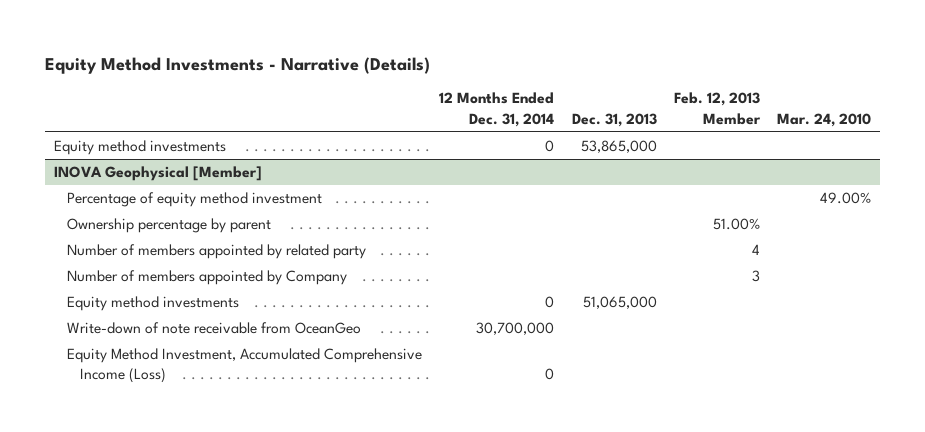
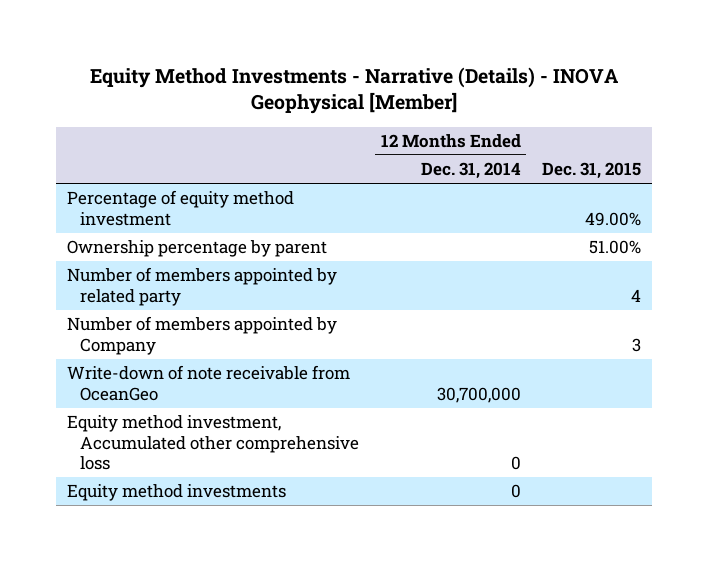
- Equity Method Investments - Narrative (Details)
+ Equity Method Investments - Narrative (Details) - INOVA Geophysical [Member]
- | 12 Months Ended Dec. 31, 2014 | Dec. 31, 2013 | Feb. 12, 2013 Member | Mar. 24, 2010
+ | 12 Months Ended Dec. 31, 2014 | Dec. 31, 2015
+ Percentage of equity method investment | | 49.00%
+ Ownership percentage by parent | | 51.00%
+ Number of members appointed by related party | | 4
+ Number of members appointed by Company | | 3
+ Write-down of note receivable from OceanGeo | 30,700,000 |
+ Equity method investment, Accumulated other comprehensive loss | 0 |
- INOVA Geophysical [Member]
- Percentage of equity method investment | | | | 49.00%
- Ownership percentage by parent | | | 51.00% |
- Number of members appointed by related party | | | 4 |
- Number of members appointed by Company | | | 3 |
- Equity method investments | 0 | 51,065,000 | |
- Write-down of note receivable from OceanGeo | 30,700,000 | | |
- Equity Method Investment, Accumulated Comprehensive Income (Loss) | 0 | | |

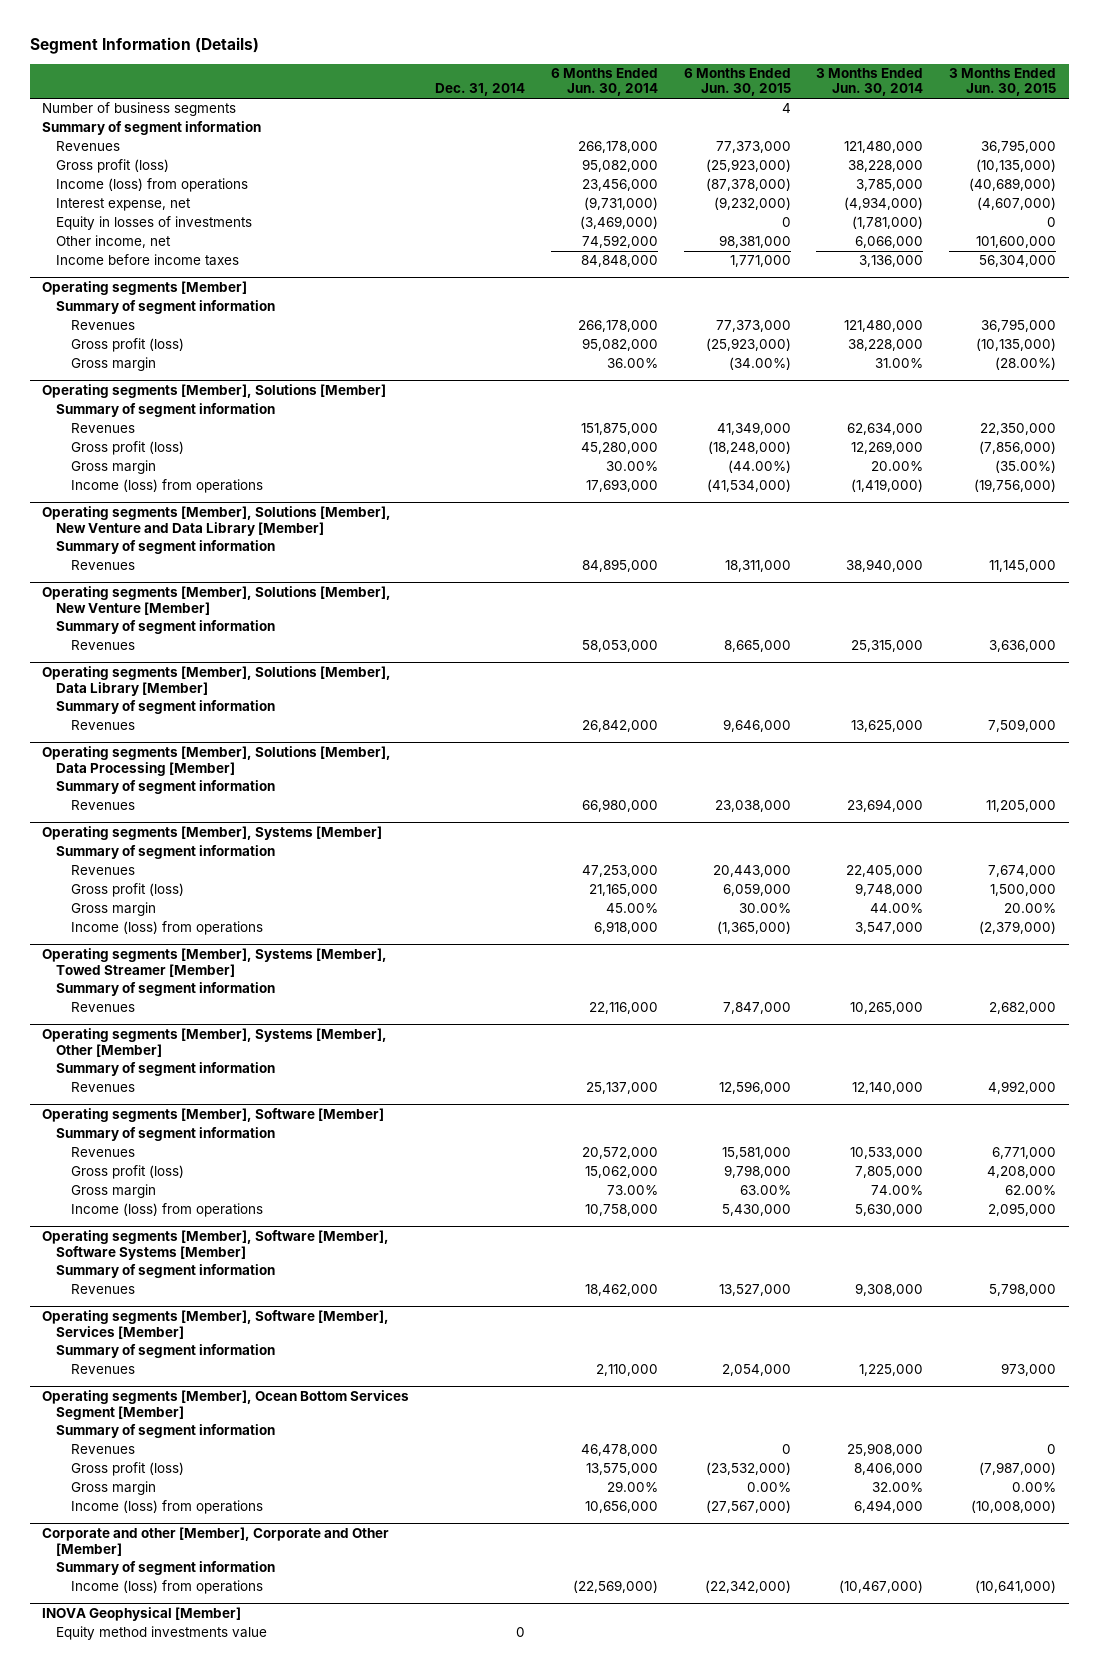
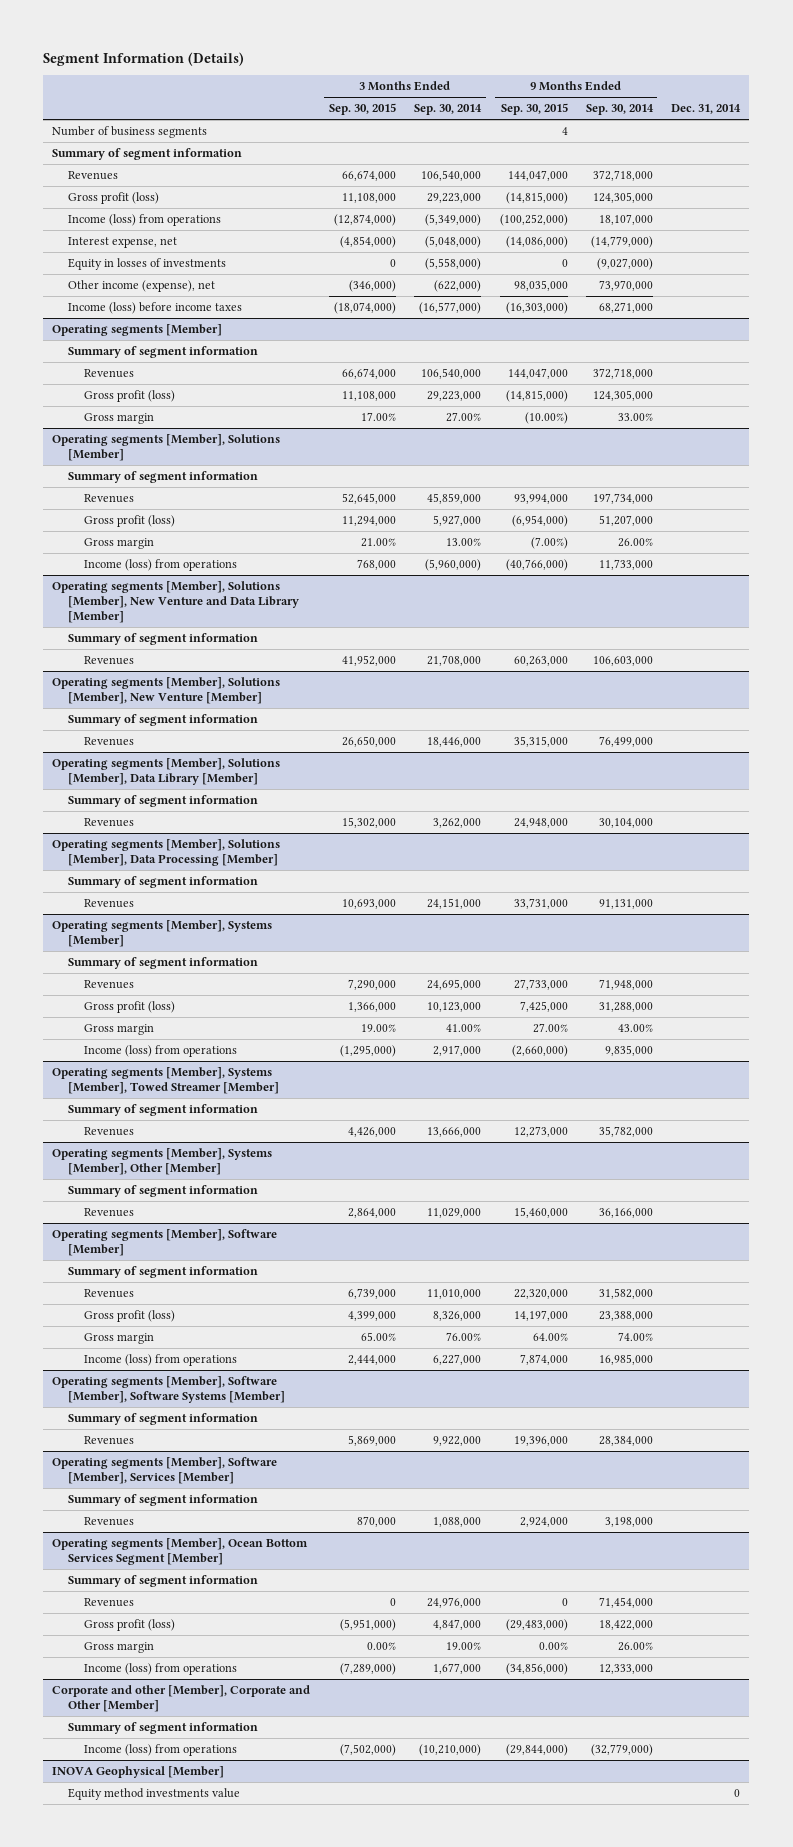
- | Dec. 31, 2014 | 6 Months Ended Jun. 30, 2014 | 6 Months Ended Jun. 30, 2015 | 3 Months Ended Jun. 30, 2014 | 3 Months Ended Jun. 30, 2015
+ | 3 Months Ended Sep. 30, 2015 | 3 Months Ended Sep. 30, 2014 | 9 Months Ended Sep. 30, 2015 | 9 Months Ended Sep. 30, 2014 | Dec. 31, 2014
- Other income, net | | 74,592,000 | 98,381,000 | 6,066,000 | 101,600,000
- Income before income taxes | | 84,848,000 | 1,771,000 | 3,136,000 | 56,304,000
+ Other income (expense), net | (346,000) | (622,000) | 98,035,000 | 73,970,000 |
+ Income (loss) before income taxes | (18,074,000) | (16,577,000) | (16,303,000) | 68,271,000 |

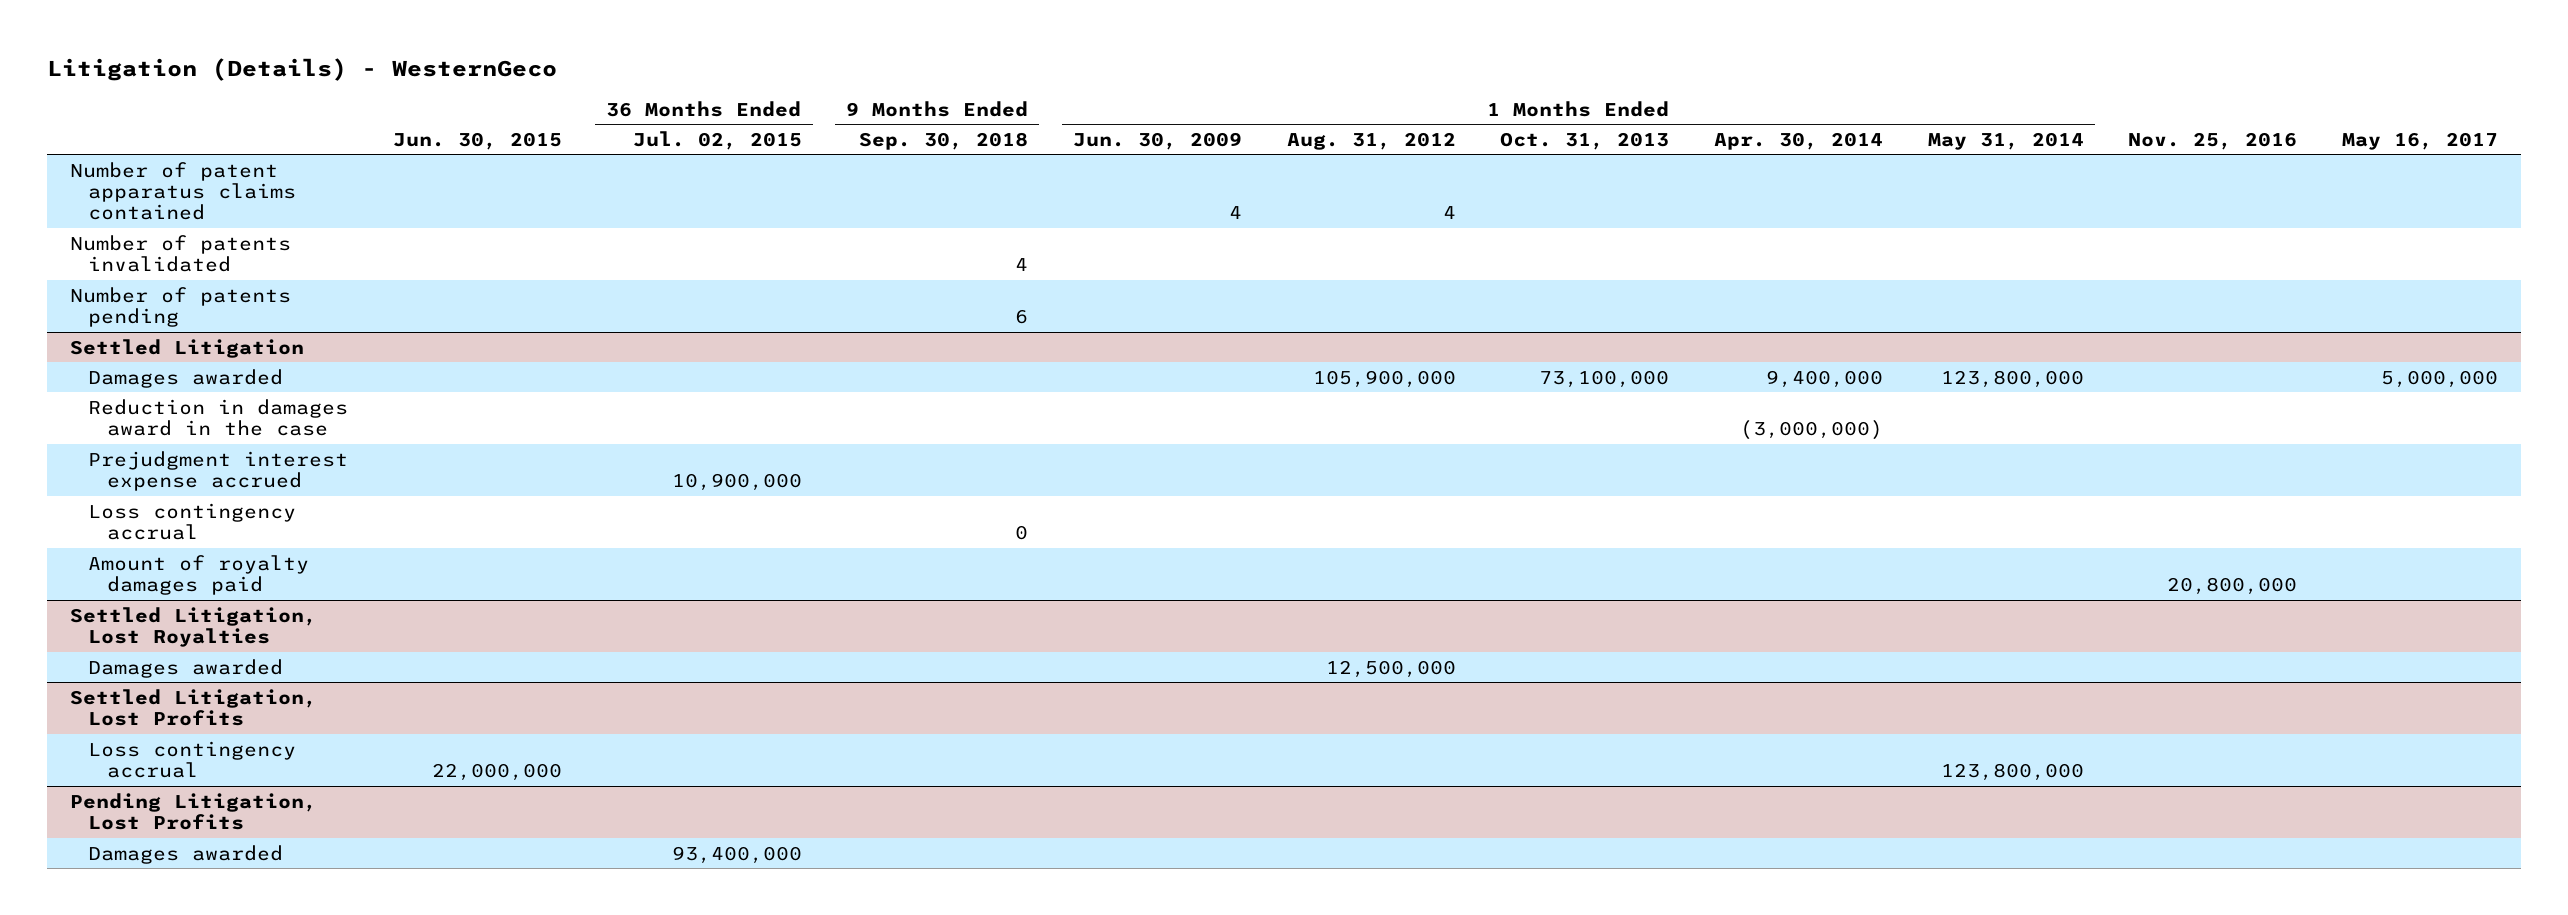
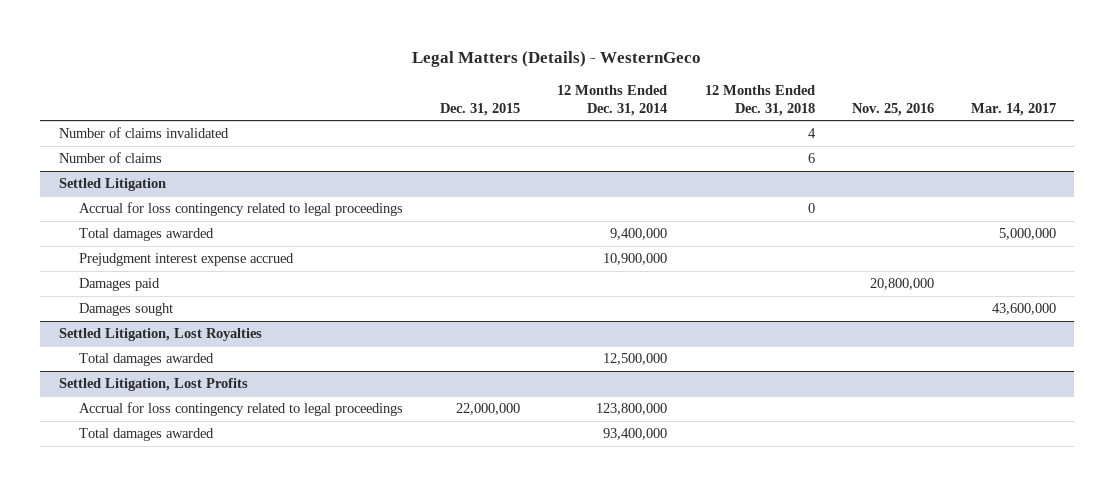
- Litigation (Details) - WesternGeco
+ Legal Matters (Details) - WesternGeco
- | Jun. 30, 2015 | 36 Months Ended Jul. 02, 2015 | 9 Months Ended Sep. 30, 2018 | 1 Months Ended Jun. 30, 2009 | 1 Months Ended Aug. 31, 2012 | 1 Months Ended Oct. 31, 2013 | 1 Months Ended Apr. 30, 2014 | 1 Months Ended May 31, 2014 | Nov. 25, 2016 | May 16, 2017
+ | Dec. 31, 2015 | 12 Months Ended Dec. 31, 2014 | 12 Months Ended Dec. 31, 2018 | Nov. 25, 2016 | Mar. 14, 2017
- Number of patent apparatus claims contained | | | | 4 | 4 | | | | |
- Number of patents invalidated | | | 4 | | | | | | |
- Number of patents pending | | | 6 | | | | | | |
+ Number of claims invalidated | | | 4 | |
+ Number of claims | | | 6 | |
@ Settled Litigation
- Damages awarded | | | | | 105,900,000 | 73,100,000 | 9,400,000 | 123,800,000 | | 5,000,000
- Reduction in damages award in the case | | | | | | | (3,000,000) | | |
+ Accrual for loss contingency related to legal proceedings | | | 0 | |
+ Total damages awarded | | 9,400,000 | | | 5,000,000
- Loss contingency accrual | | | 0 | | | | | | |
- Amount of royalty damages paid | | | | | | | | | 20,800,000 |
+ Damages paid | | | | 20,800,000 |
+ Damages sought | | | | | 43,600,000
@ Settled Litigation, Lost Royalties
- Damages awarded | | | | | 12,500,000 | | | | |
+ Total damages awarded | | 12,500,000 | | |
@ Settled Litigation, Lost Profits
- Loss contingency accrual | 22,000,000 | | | | | | | 123,800,000 | |
- Pending Litigation, Lost Profits
- Damages awarded | | 93,400,000 | | | | | | | |
@ Settled Litigation, Lost Profits
+ Accrual for loss contingency related to legal proceedings | 22,000,000 | 123,800,000 | | |
+ Total damages awarded | | 93,400,000 | | |

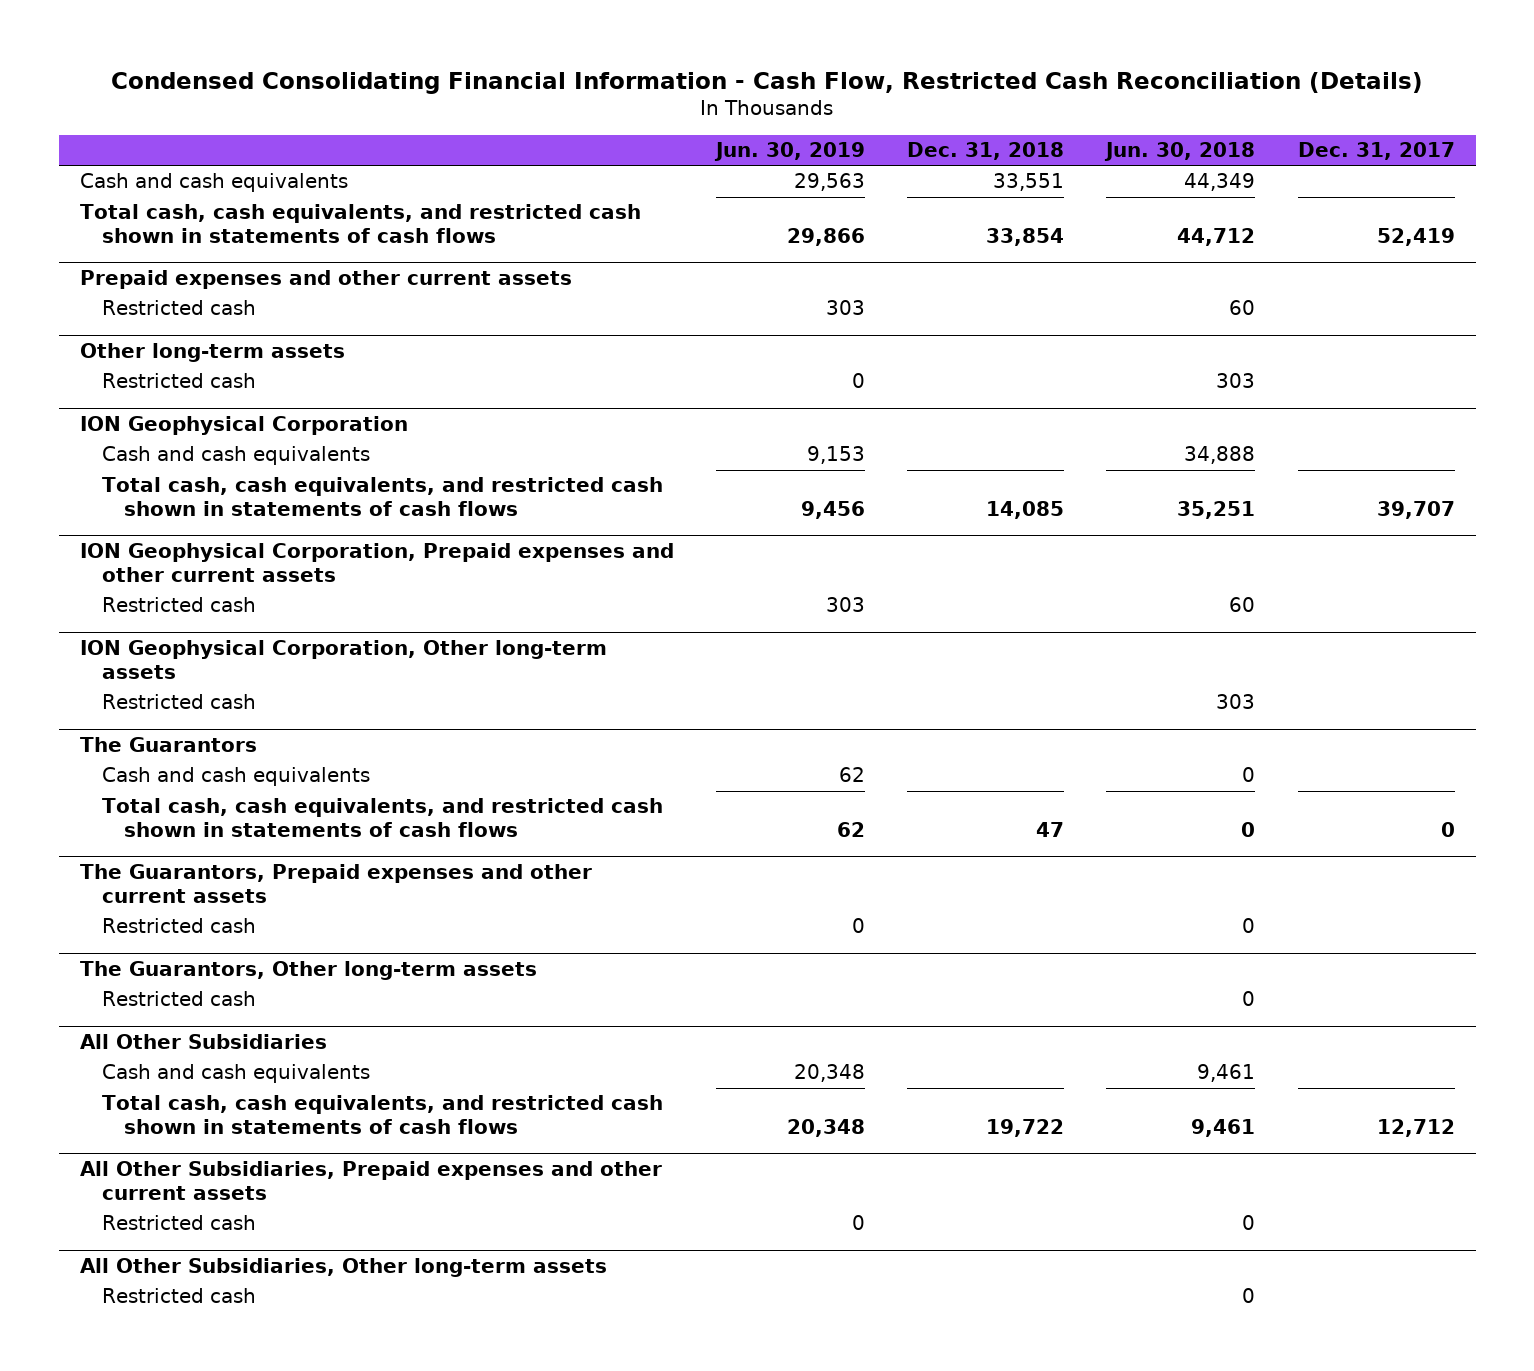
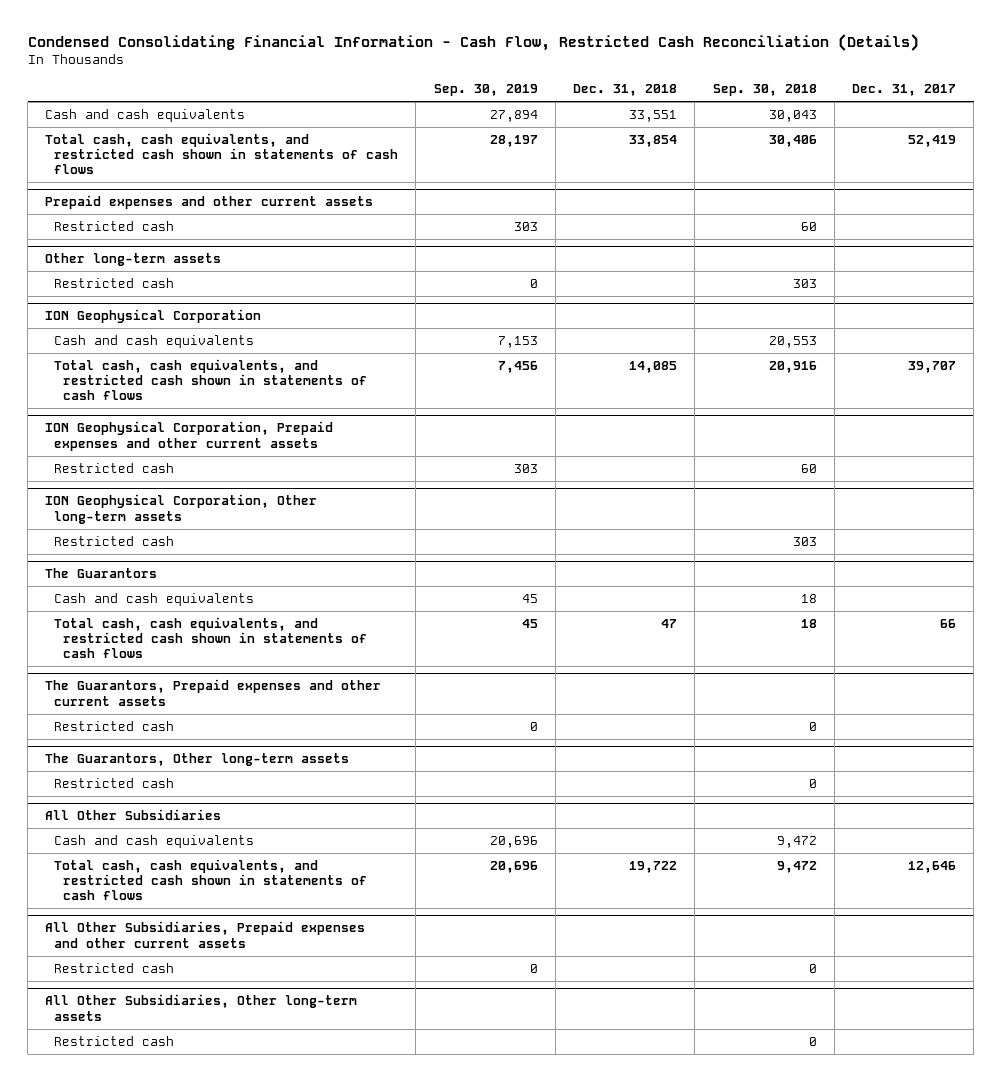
- | Jun. 30, 2019 | Dec. 31, 2018 | Jun. 30, 2018 | Dec. 31, 2017
+ | Sep. 30, 2019 | Dec. 31, 2018 | Sep. 30, 2018 | Dec. 31, 2017
@ The Guarantors
- Total cash, cash equivalents, and restricted cash shown in statements of cash flows | 62 | 47 | 0 | 0
+ Total cash, cash equivalents, and restricted cash shown in statements of cash flows | 45 | 47 | 18 | 66
@ All Other Subsidiaries
- Total cash, cash equivalents, and restricted cash shown in statements of cash flows | 20,348 | 19,722 | 9,461 | 12,712
+ Total cash, cash equivalents, and restricted cash shown in statements of cash flows | 20,696 | 19,722 | 9,472 | 12,646

